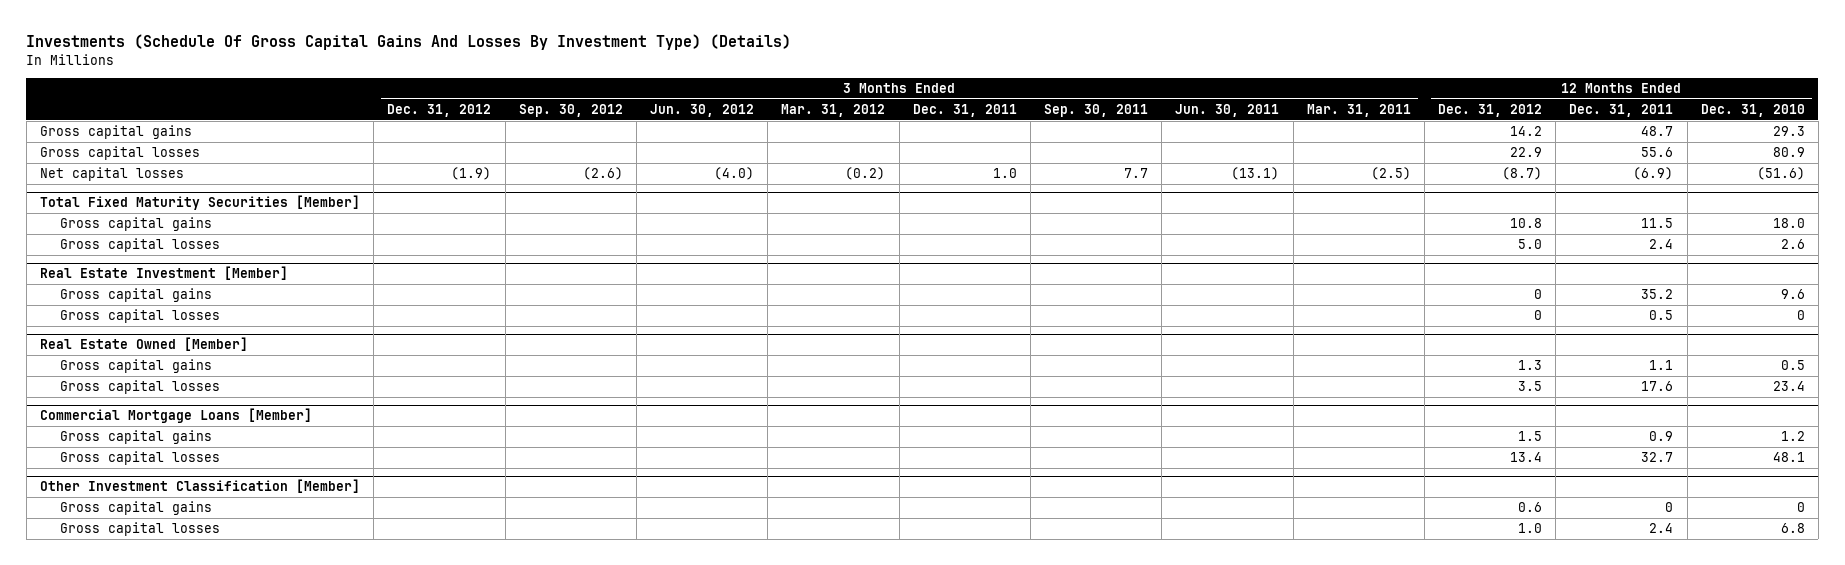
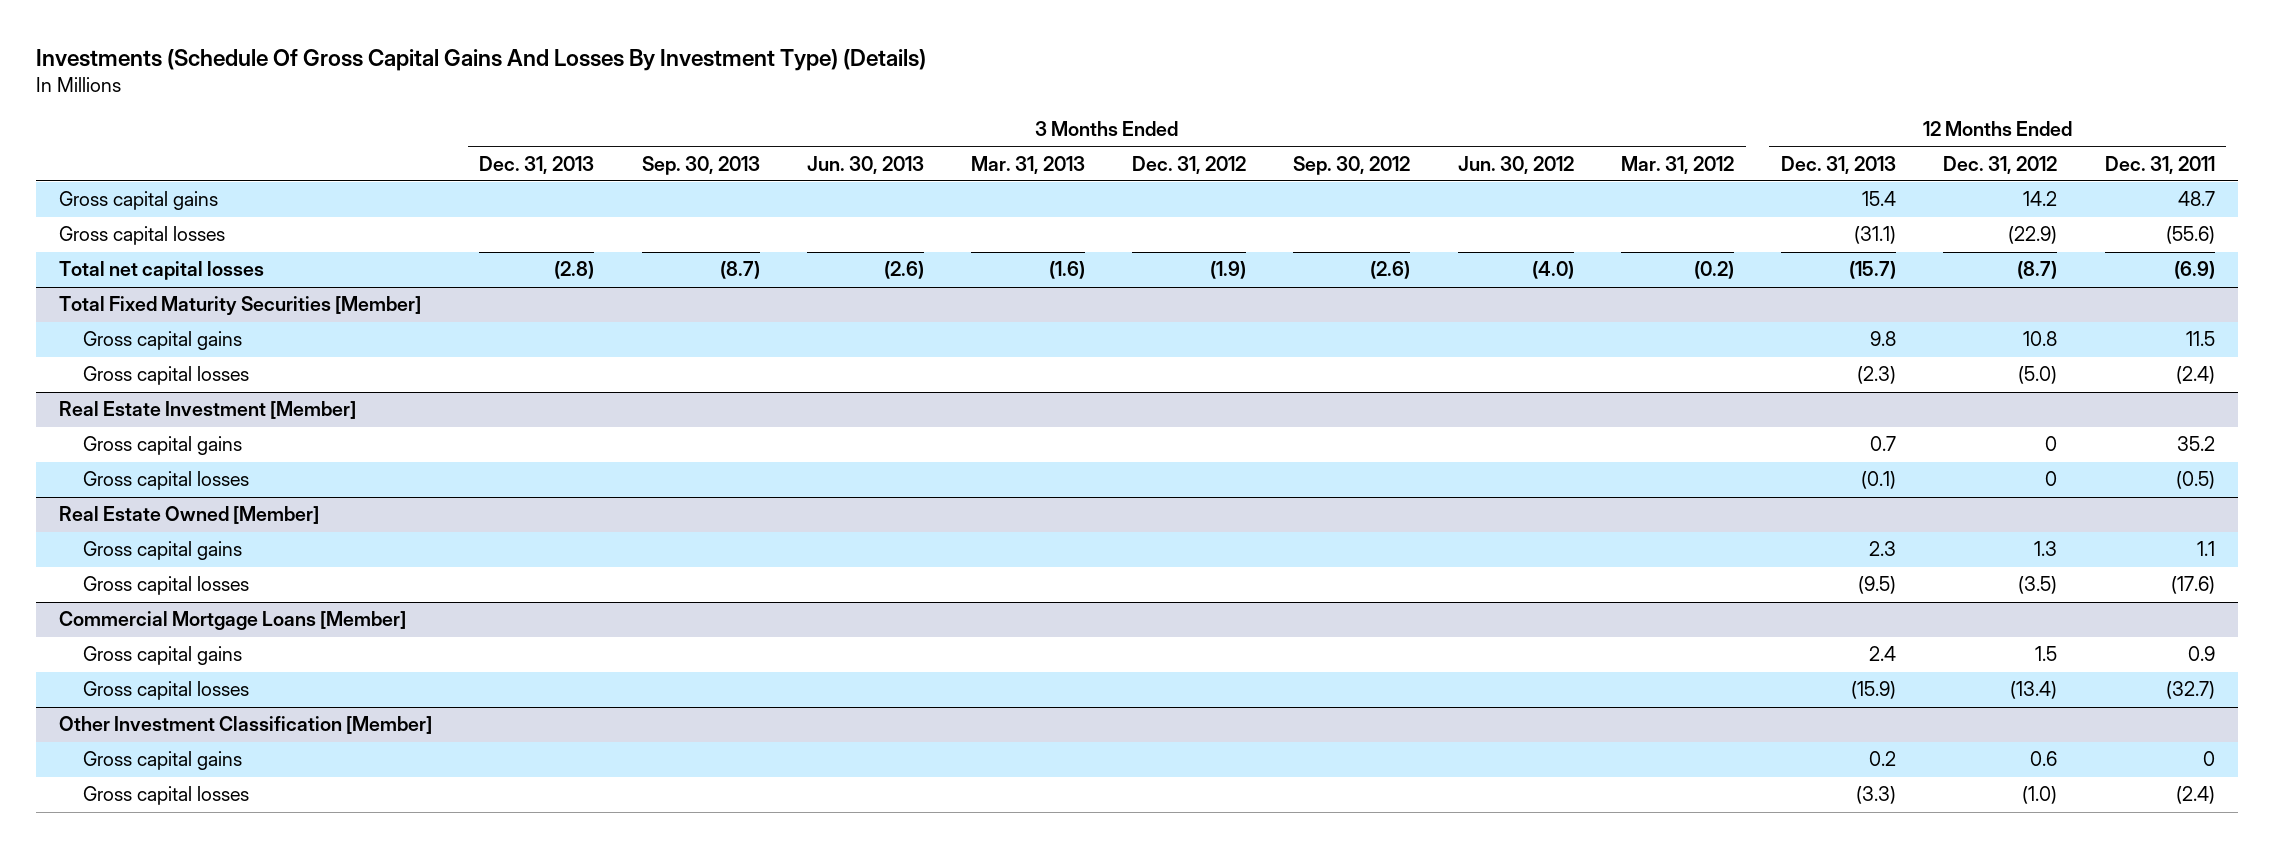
- | 3 Months Ended Dec. 31, 2012 | 3 Months Ended Sep. 30, 2012 | 3 Months Ended Jun. 30, 2012 | 3 Months Ended Mar. 31, 2012 | 3 Months Ended Dec. 31, 2011 | 3 Months Ended Sep. 30, 2011 | 3 Months Ended Jun. 30, 2011 | 3 Months Ended Mar. 31, 2011 | 12 Months Ended Dec. 31, 2012 | 12 Months Ended Dec. 31, 2011 | 12 Months Ended Dec. 31, 2010
+ | 3 Months Ended Dec. 31, 2013 | 3 Months Ended Sep. 30, 2013 | 3 Months Ended Jun. 30, 2013 | 3 Months Ended Mar. 31, 2013 | 3 Months Ended Dec. 31, 2012 | 3 Months Ended Sep. 30, 2012 | 3 Months Ended Jun. 30, 2012 | 3 Months Ended Mar. 31, 2012 | 12 Months Ended Dec. 31, 2013 | 12 Months Ended Dec. 31, 2012 | 12 Months Ended Dec. 31, 2011
- Gross capital losses | | | | | | | | | 22.9 | 55.6 | 80.9
- Net capital losses | (1.9) | (2.6) | (4.0) | (0.2) | 1.0 | 7.7 | (13.1) | (2.5) | (8.7) | (6.9) | (51.6)
+ Gross capital losses | | | | | | | | | (31.1) | (22.9) | (55.6)
+ Total net capital losses | (2.8) | (8.7) | (2.6) | (1.6) | (1.9) | (2.6) | (4.0) | (0.2) | (15.7) | (8.7) | (6.9)
@ Total Fixed Maturity Securities [Member]
- Gross capital losses | | | | | | | | | 5.0 | 2.4 | 2.6
+ Gross capital losses | | | | | | | | | (2.3) | (5.0) | (2.4)
@ Real Estate Investment [Member]
- Gross capital losses | | | | | | | | | 0 | 0.5 | 0
+ Gross capital losses | | | | | | | | | (0.1) | 0 | (0.5)
@ Real Estate Owned [Member]
- Gross capital losses | | | | | | | | | 3.5 | 17.6 | 23.4
+ Gross capital losses | | | | | | | | | (9.5) | (3.5) | (17.6)
@ Commercial Mortgage Loans [Member]
- Gross capital losses | | | | | | | | | 13.4 | 32.7 | 48.1
+ Gross capital losses | | | | | | | | | (15.9) | (13.4) | (32.7)
@ Other Investment Classification [Member]
- Gross capital losses | | | | | | | | | 1.0 | 2.4 | 6.8
+ Gross capital losses | | | | | | | | | (3.3) | (1.0) | (2.4)

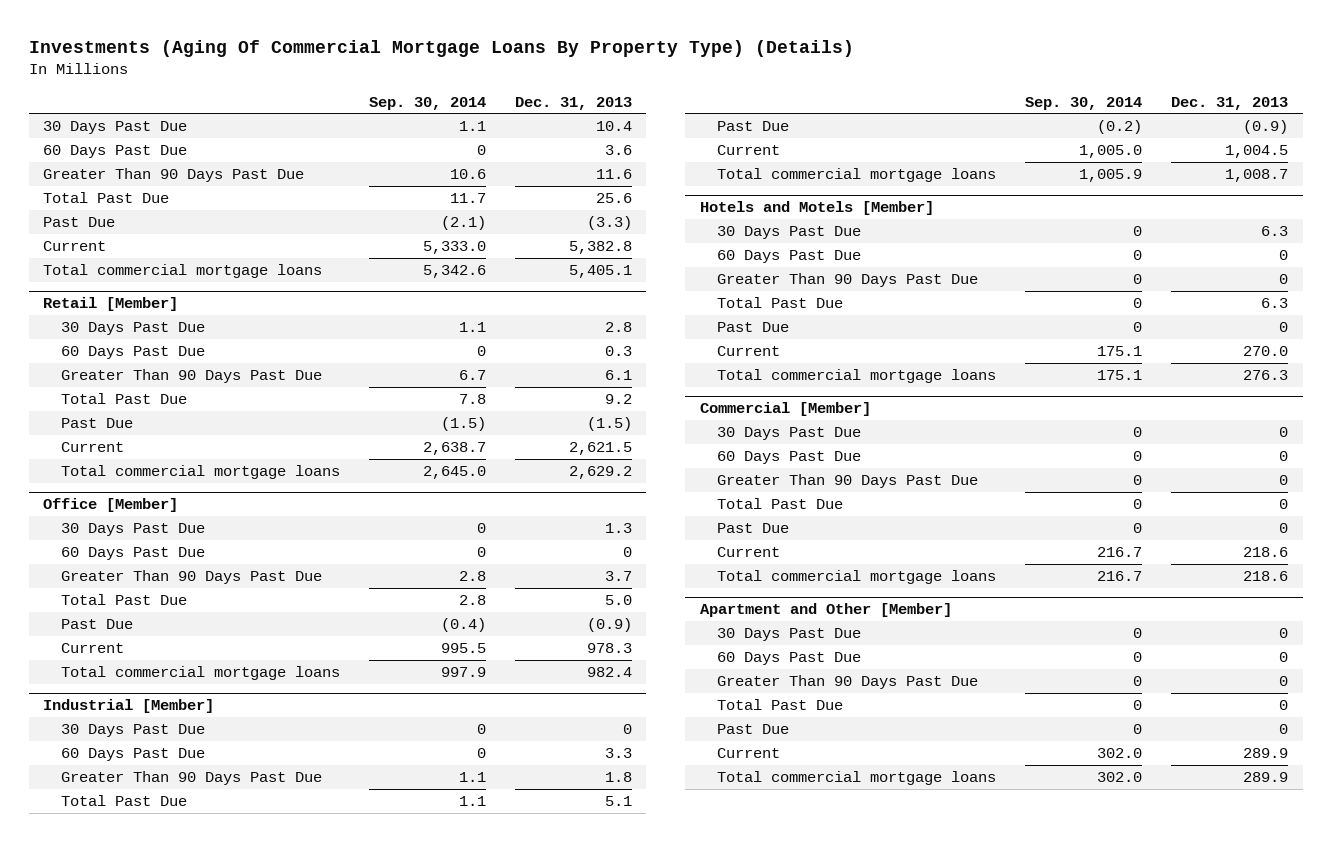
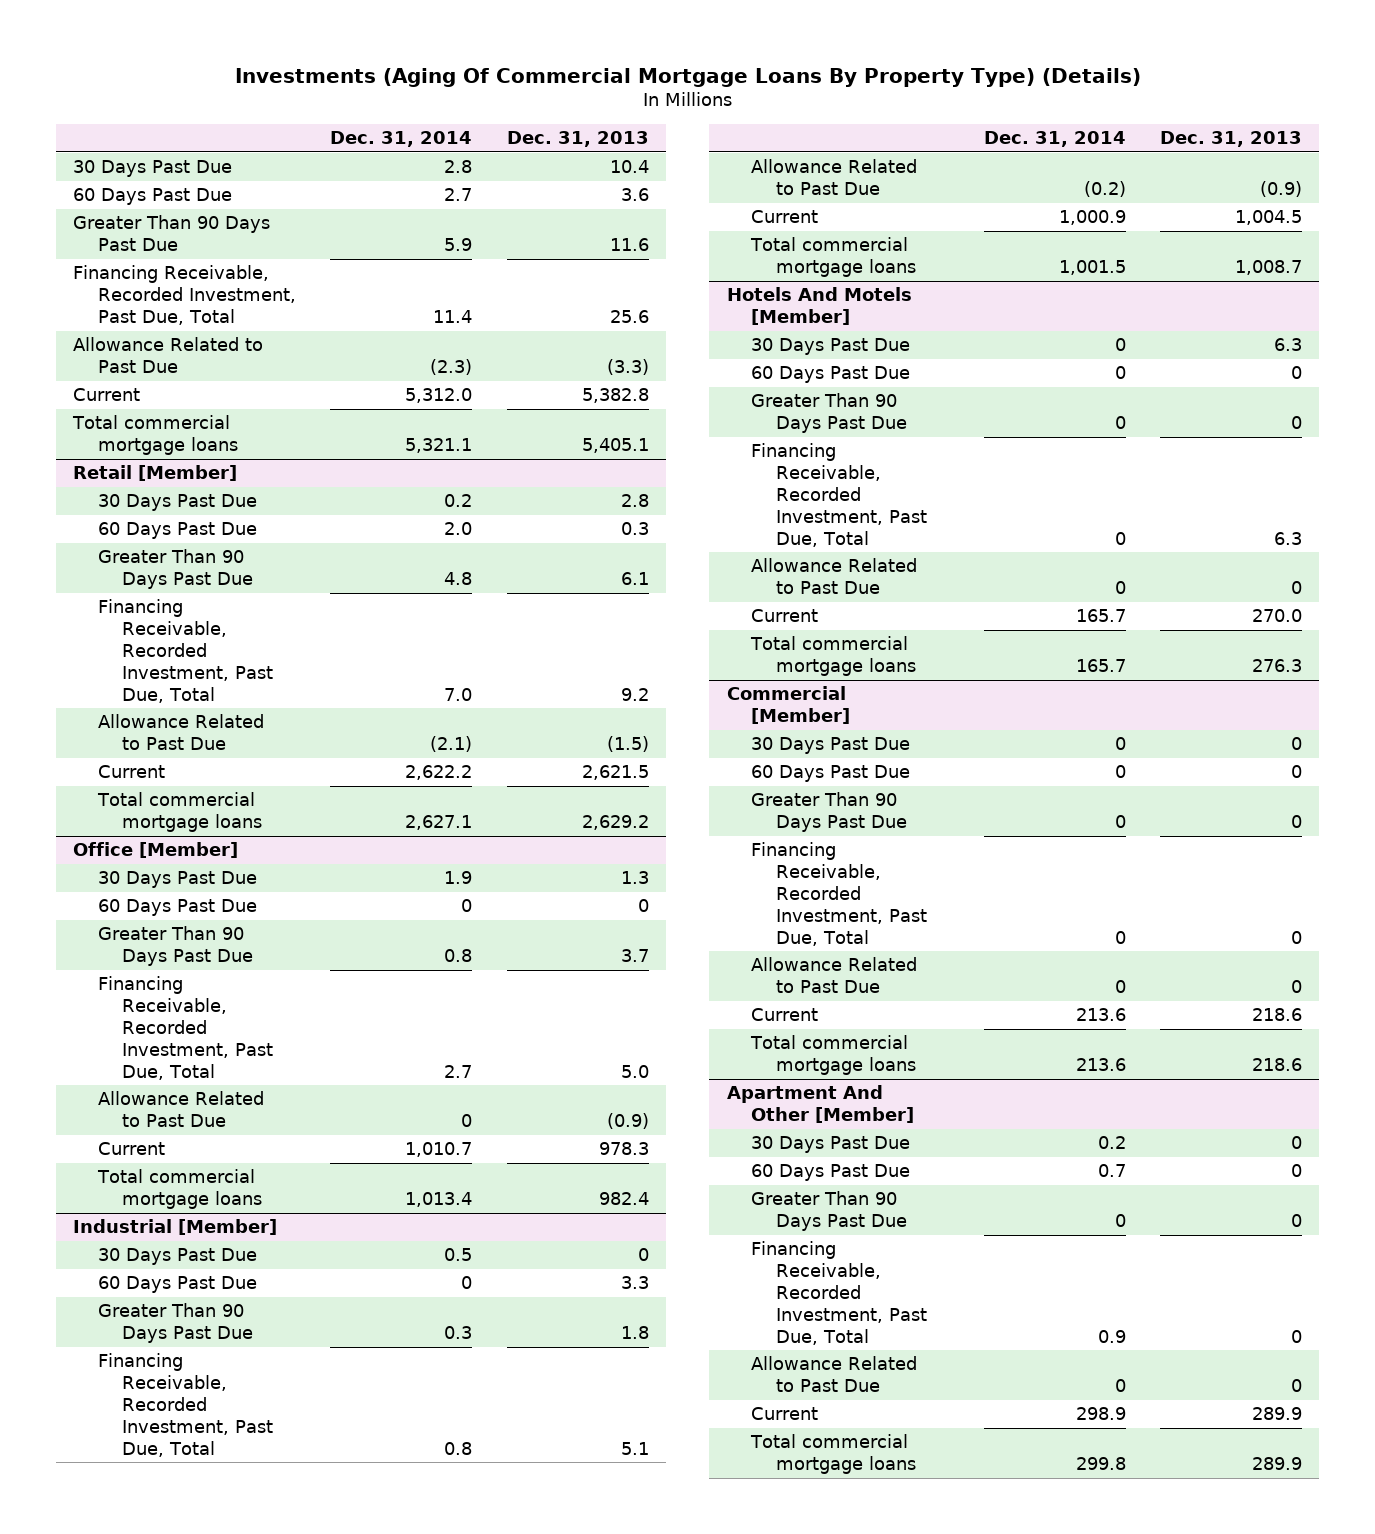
- | Sep. 30, 2014 | Dec. 31, 2013
+ | Dec. 31, 2014 | Dec. 31, 2013
- Total Past Due | 11.7 | 25.6
- Past Due | (2.1) | (3.3)
+ Financing Receivable, Recorded Investment, Past Due, Total | 11.4 | 25.6
+ Allowance Related to Past Due | (2.3) | (3.3)
@ Retail [Member]
- Total Past Due | 7.8 | 9.2
- Past Due | (1.5) | (1.5)
+ Financing Receivable, Recorded Investment, Past Due, Total | 7.0 | 9.2
+ Allowance Related to Past Due | (2.1) | (1.5)
@ Office [Member]
- Total Past Due | 2.8 | 5.0
- Past Due | (0.4) | (0.9)
+ Financing Receivable, Recorded Investment, Past Due, Total | 2.7 | 5.0
+ Allowance Related to Past Due | 0 | (0.9)
@ Industrial [Member]
- Total Past Due | 1.1 | 5.1
- Past Due | (0.2) | (0.9)
+ Financing Receivable, Recorded Investment, Past Due, Total | 0.8 | 5.1
+ Allowance Related to Past Due | (0.2) | (0.9)
- Hotels and Motels [Member]
+ Hotels And Motels [Member]
- Total Past Due | 0 | 6.3
- Past Due | 0 | 0
+ Financing Receivable, Recorded Investment, Past Due, Total | 0 | 6.3
+ Allowance Related to Past Due | 0 | 0
@ Commercial [Member]
- Total Past Due | 0 | 0
- Past Due | 0 | 0
+ Financing Receivable, Recorded Investment, Past Due, Total | 0 | 0
+ Allowance Related to Past Due | 0 | 0
- Apartment and Other [Member]
+ Apartment And Other [Member]
- Total Past Due | 0 | 0
- Past Due | 0 | 0
+ Financing Receivable, Recorded Investment, Past Due, Total | 0.9 | 0
+ Allowance Related to Past Due | 0 | 0

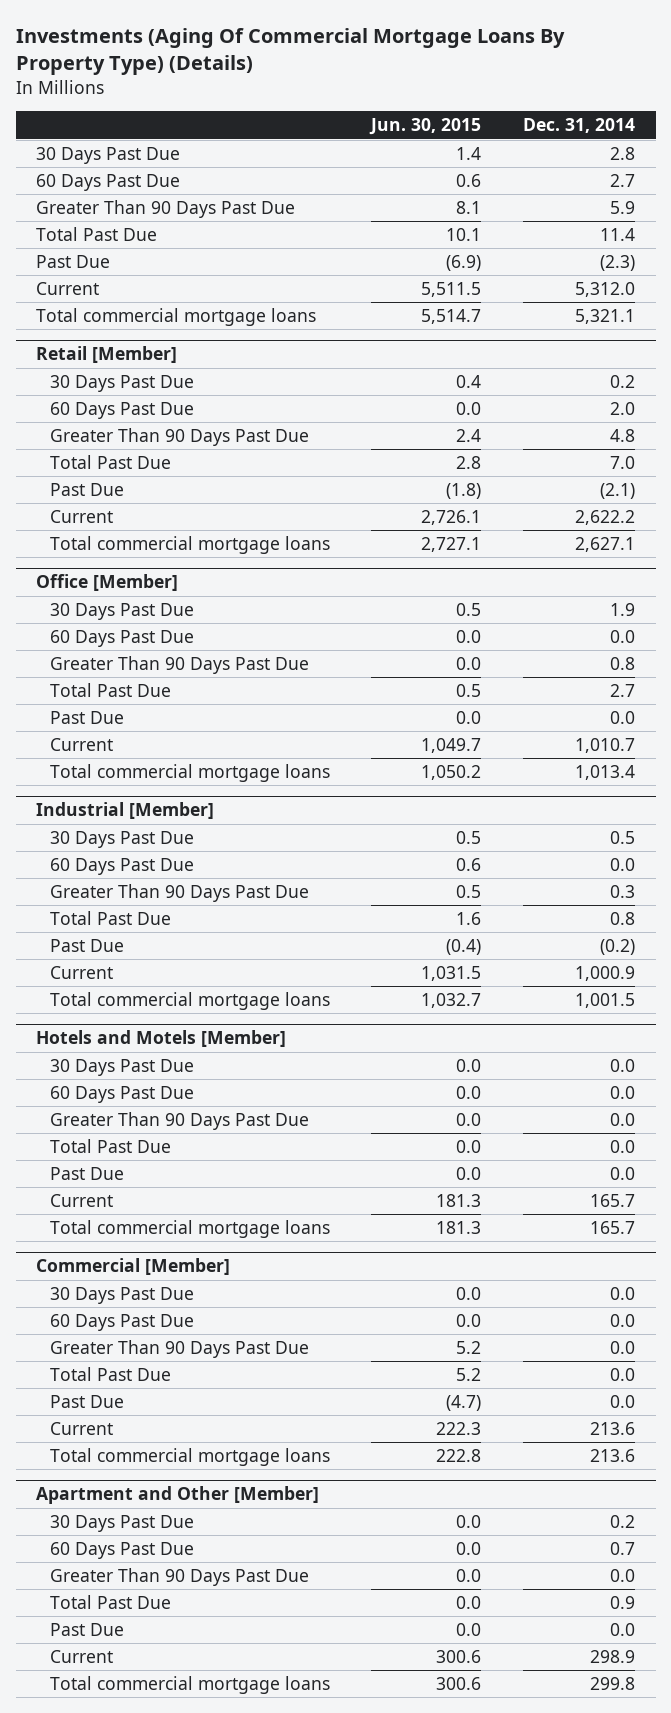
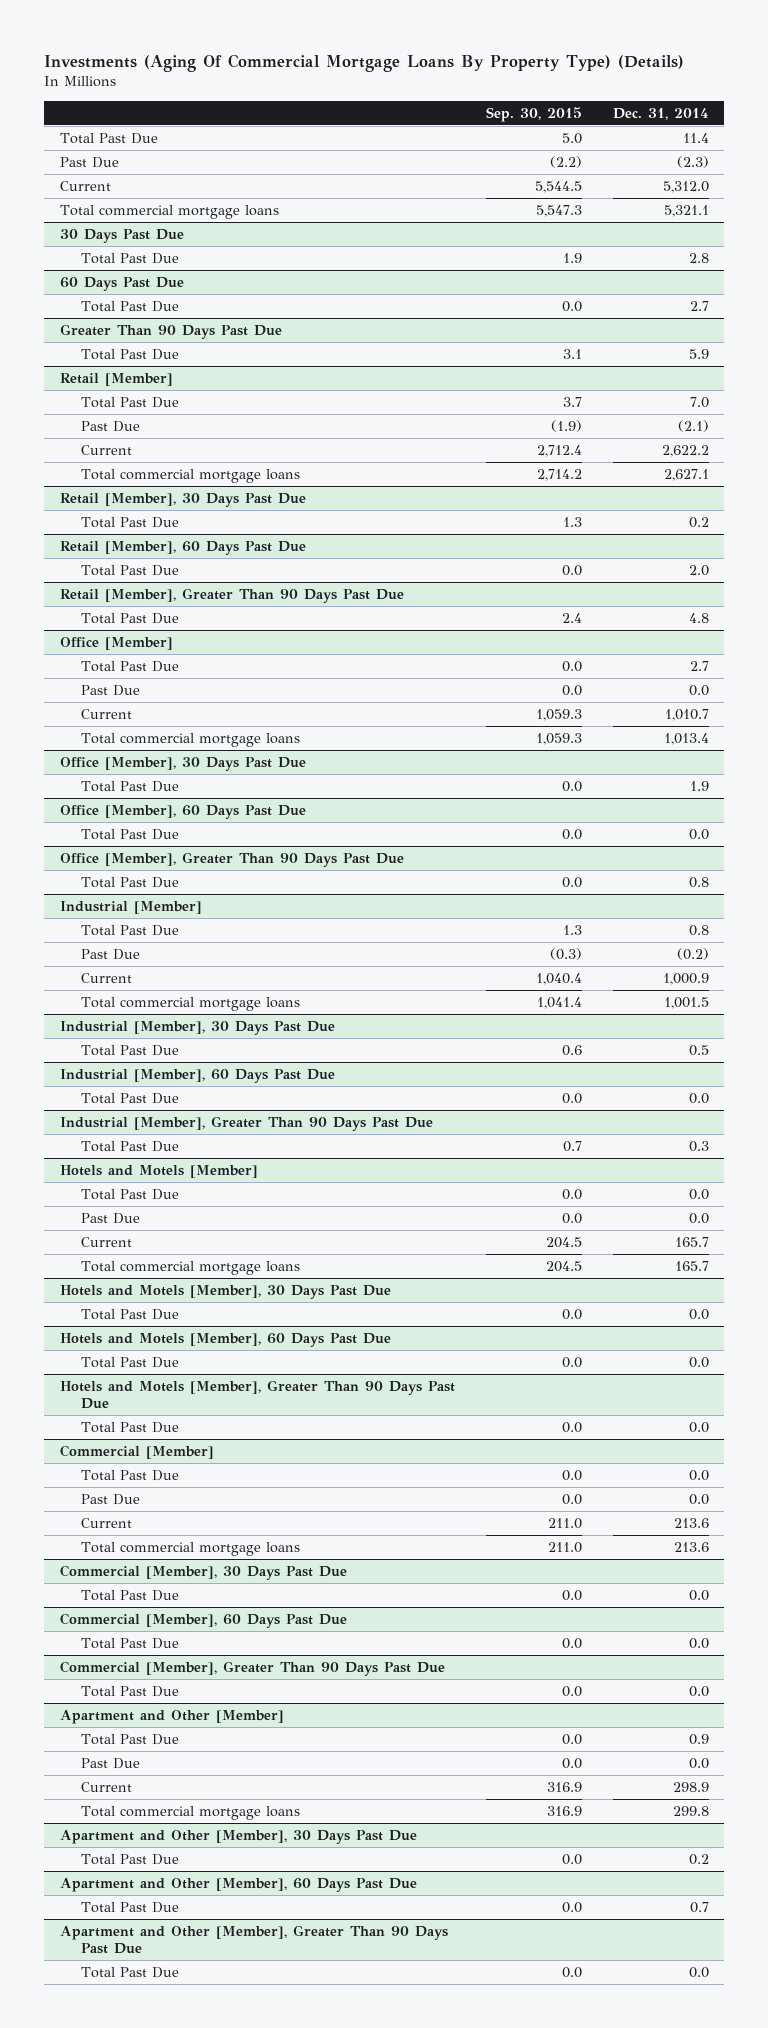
- | Jun. 30, 2015 | Dec. 31, 2014
+ | Sep. 30, 2015 | Dec. 31, 2014
- 30 Days Past Due | 1.4 | 2.8
- 60 Days Past Due | 0.6 | 2.7
- Greater Than 90 Days Past Due | 8.1 | 5.9
+ 30 Days Past Due
+ Total Past Due | 1.9 | 2.8
+ 60 Days Past Due
+ Total Past Due | 0.0 | 2.7
+ Greater Than 90 Days Past Due
+ Total Past Due | 3.1 | 5.9
@ Retail [Member]
- 30 Days Past Due | 0.4 | 0.2
- 60 Days Past Due | 0.0 | 2.0
- Greater Than 90 Days Past Due | 2.4 | 4.8
+ Retail [Member], 30 Days Past Due
+ Total Past Due | 1.3 | 0.2
+ Retail [Member], 60 Days Past Due
+ Total Past Due | 0.0 | 2.0
+ Retail [Member], Greater Than 90 Days Past Due
+ Total Past Due | 2.4 | 4.8
@ Office [Member]
- 30 Days Past Due | 0.5 | 1.9
- 60 Days Past Due | 0.0 | 0.0
- Greater Than 90 Days Past Due | 0.0 | 0.8
+ Office [Member], 30 Days Past Due
+ Total Past Due | 0.0 | 1.9
+ Office [Member], 60 Days Past Due
+ Total Past Due | 0.0 | 0.0
+ Office [Member], Greater Than 90 Days Past Due
+ Total Past Due | 0.0 | 0.8
@ Industrial [Member]
- 30 Days Past Due | 0.5 | 0.5
- 60 Days Past Due | 0.6 | 0.0
- Greater Than 90 Days Past Due | 0.5 | 0.3
+ Industrial [Member], 30 Days Past Due
+ Total Past Due | 0.6 | 0.5
+ Industrial [Member], 60 Days Past Due
+ Total Past Due | 0.0 | 0.0
+ Industrial [Member], Greater Than 90 Days Past Due
+ Total Past Due | 0.7 | 0.3
@ Hotels and Motels [Member]
- 30 Days Past Due | 0.0 | 0.0
- 60 Days Past Due | 0.0 | 0.0
- Greater Than 90 Days Past Due | 0.0 | 0.0
+ Hotels and Motels [Member], 30 Days Past Due
+ Total Past Due | 0.0 | 0.0
+ Hotels and Motels [Member], 60 Days Past Due
+ Total Past Due | 0.0 | 0.0
+ Hotels and Motels [Member], Greater Than 90 Days Past Due
+ Total Past Due | 0.0 | 0.0
@ Commercial [Member]
- 30 Days Past Due | 0.0 | 0.0
- 60 Days Past Due | 0.0 | 0.0
- Greater Than 90 Days Past Due | 5.2 | 0.0
+ Commercial [Member], 30 Days Past Due
+ Total Past Due | 0.0 | 0.0
+ Commercial [Member], 60 Days Past Due
+ Total Past Due | 0.0 | 0.0
+ Commercial [Member], Greater Than 90 Days Past Due
+ Total Past Due | 0.0 | 0.0
@ Apartment and Other [Member]
- 30 Days Past Due | 0.0 | 0.2
- 60 Days Past Due | 0.0 | 0.7
- Greater Than 90 Days Past Due | 0.0 | 0.0
+ Apartment and Other [Member], 30 Days Past Due
+ Total Past Due | 0.0 | 0.2
+ Apartment and Other [Member], 60 Days Past Due
+ Total Past Due | 0.0 | 0.7
+ Apartment and Other [Member], Greater Than 90 Days Past Due
+ Total Past Due | 0.0 | 0.0

